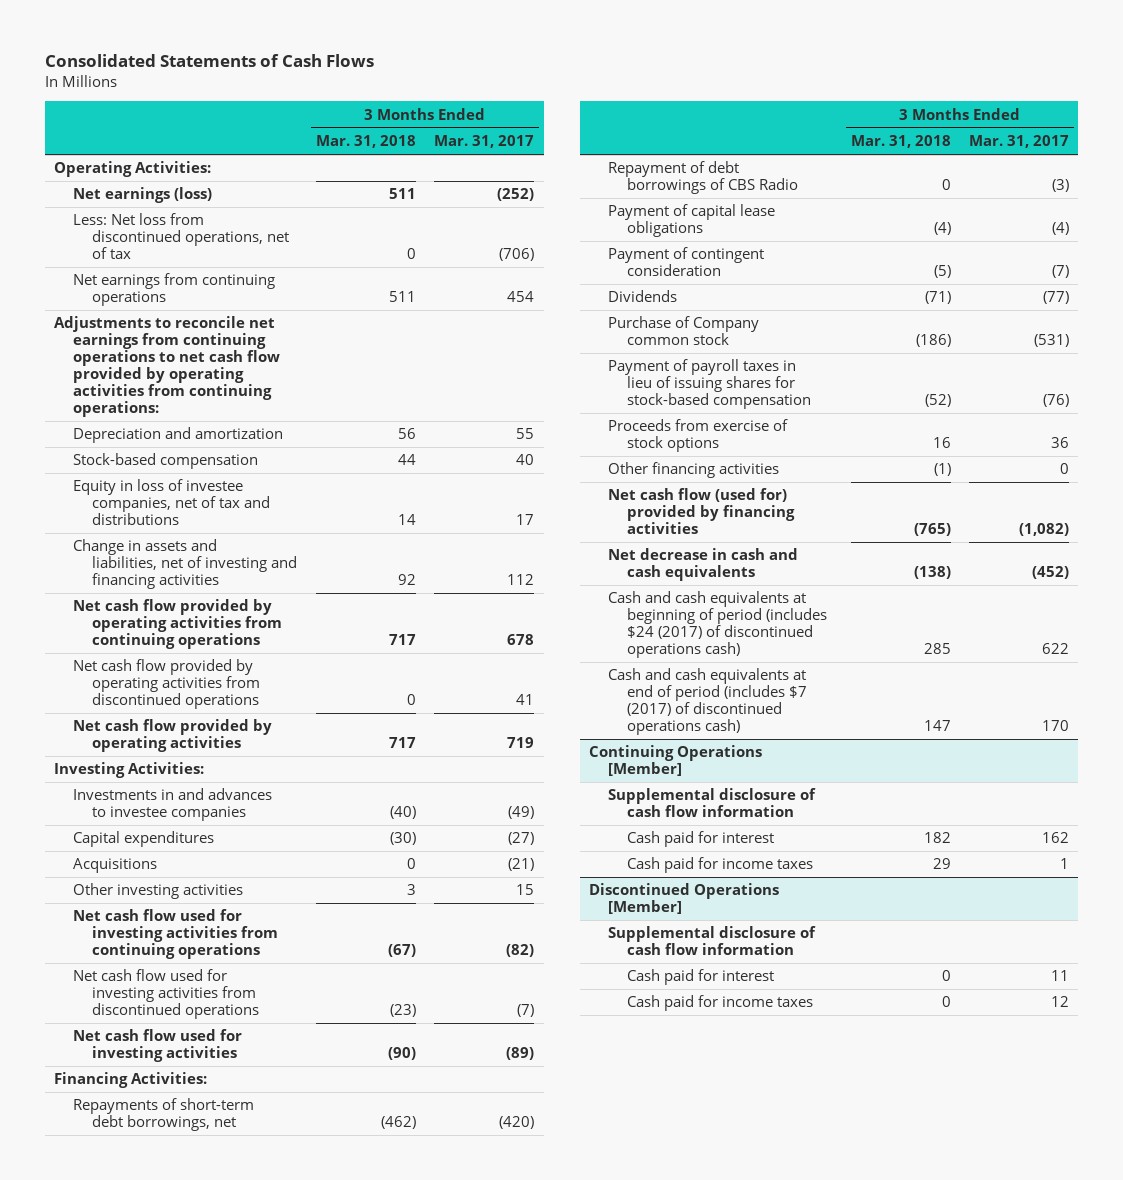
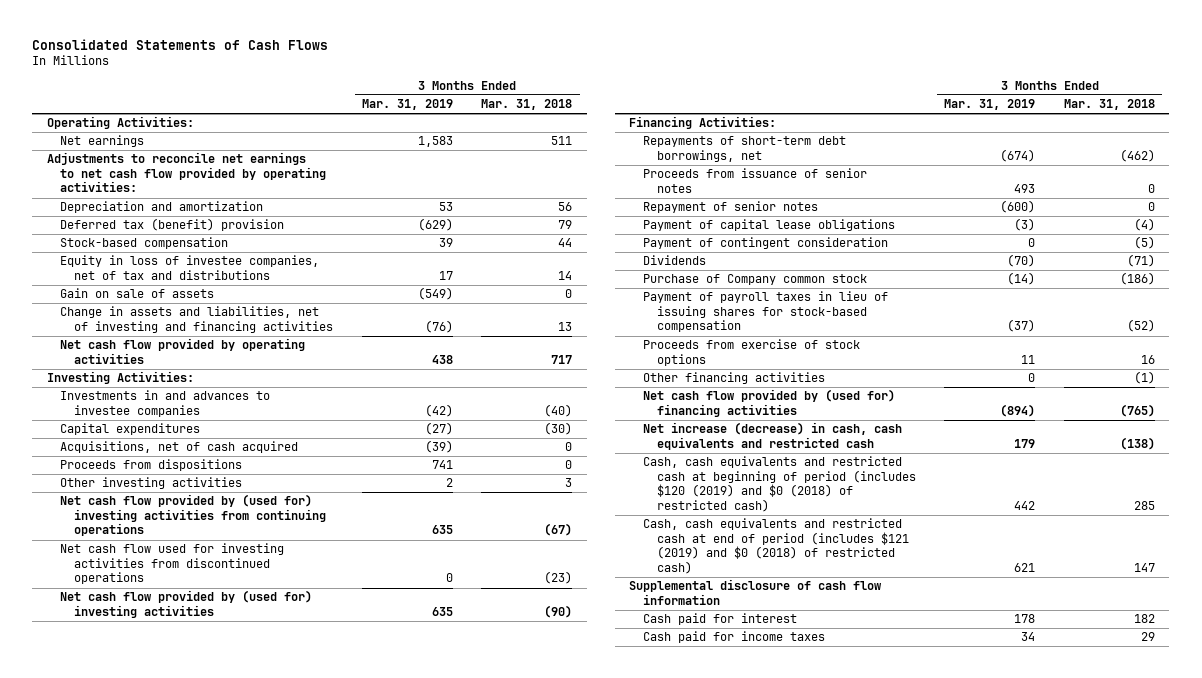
- | 3 Months Ended Mar. 31, 2018 | 3 Months Ended Mar. 31, 2017
+ | 3 Months Ended Mar. 31, 2019 | 3 Months Ended Mar. 31, 2018
- Net earnings (loss) | 511 | (252)
- Less: Net loss from discontinued operations, net of tax | 0 | (706)
- Net earnings from continuing operations | 511 | 454
- Adjustments to reconcile net earnings from continuing operations to net cash flow provided by operating activities from continuing operations:
+ Net earnings | 1,583 | 511
+ Adjustments to reconcile net earnings to net cash flow provided by operating activities:
+ Deferred tax (benefit) provision | (629) | 79
- Change in assets and liabilities, net of investing and financing activities | 92 | 112
- Net cash flow provided by operating activities from continuing operations | 717 | 678
- Net cash flow provided by operating activities from discontinued operations | 0 | 41
+ Gain on sale of assets | (549) | 0
+ Change in assets and liabilities, net of investing and financing activities | (76) | 13
- Acquisitions | 0 | (21)
+ Acquisitions, net of cash acquired | (39) | 0
+ Proceeds from dispositions | 741 | 0
- Net cash flow used for investing activities from continuing operations | (67) | (82)
+ Net cash flow provided by (used for) investing activities from continuing operations | 635 | (67)
- Net cash flow used for investing activities | (90) | (89)
+ Net cash flow provided by (used for) investing activities | 635 | (90)
- Repayment of debt borrowings of CBS Radio | 0 | (3)
+ Proceeds from issuance of senior notes | 493 | 0
+ Repayment of senior notes | (600) | 0
- Net cash flow (used for) provided by financing activities | (765) | (1,082)
- Net decrease in cash and cash equivalents | (138) | (452)
- Cash and cash equivalents at beginning of period (includes $24 (2017) of discontinued operations cash) | 285 | 622
- Cash and cash equivalents at end of period (includes $7 (2017) of discontinued operations cash) | 147 | 170
- Continuing Operations [Member]
+ Net cash flow provided by (used for) financing activities | (894) | (765)
+ Net increase (decrease) in cash, cash equivalents and restricted cash | 179 | (138)
+ Cash, cash equivalents and restricted cash at beginning of period (includes $120 (2019) and $0 (2018) of restricted cash) | 442 | 285
+ Cash, cash equivalents and restricted cash at end of period (includes $121 (2019) and $0 (2018) of restricted cash) | 621 | 147
- Discontinued Operations [Member]
- Supplemental disclosure of cash flow information
- Cash paid for interest | 0 | 11
- Cash paid for income taxes | 0 | 12

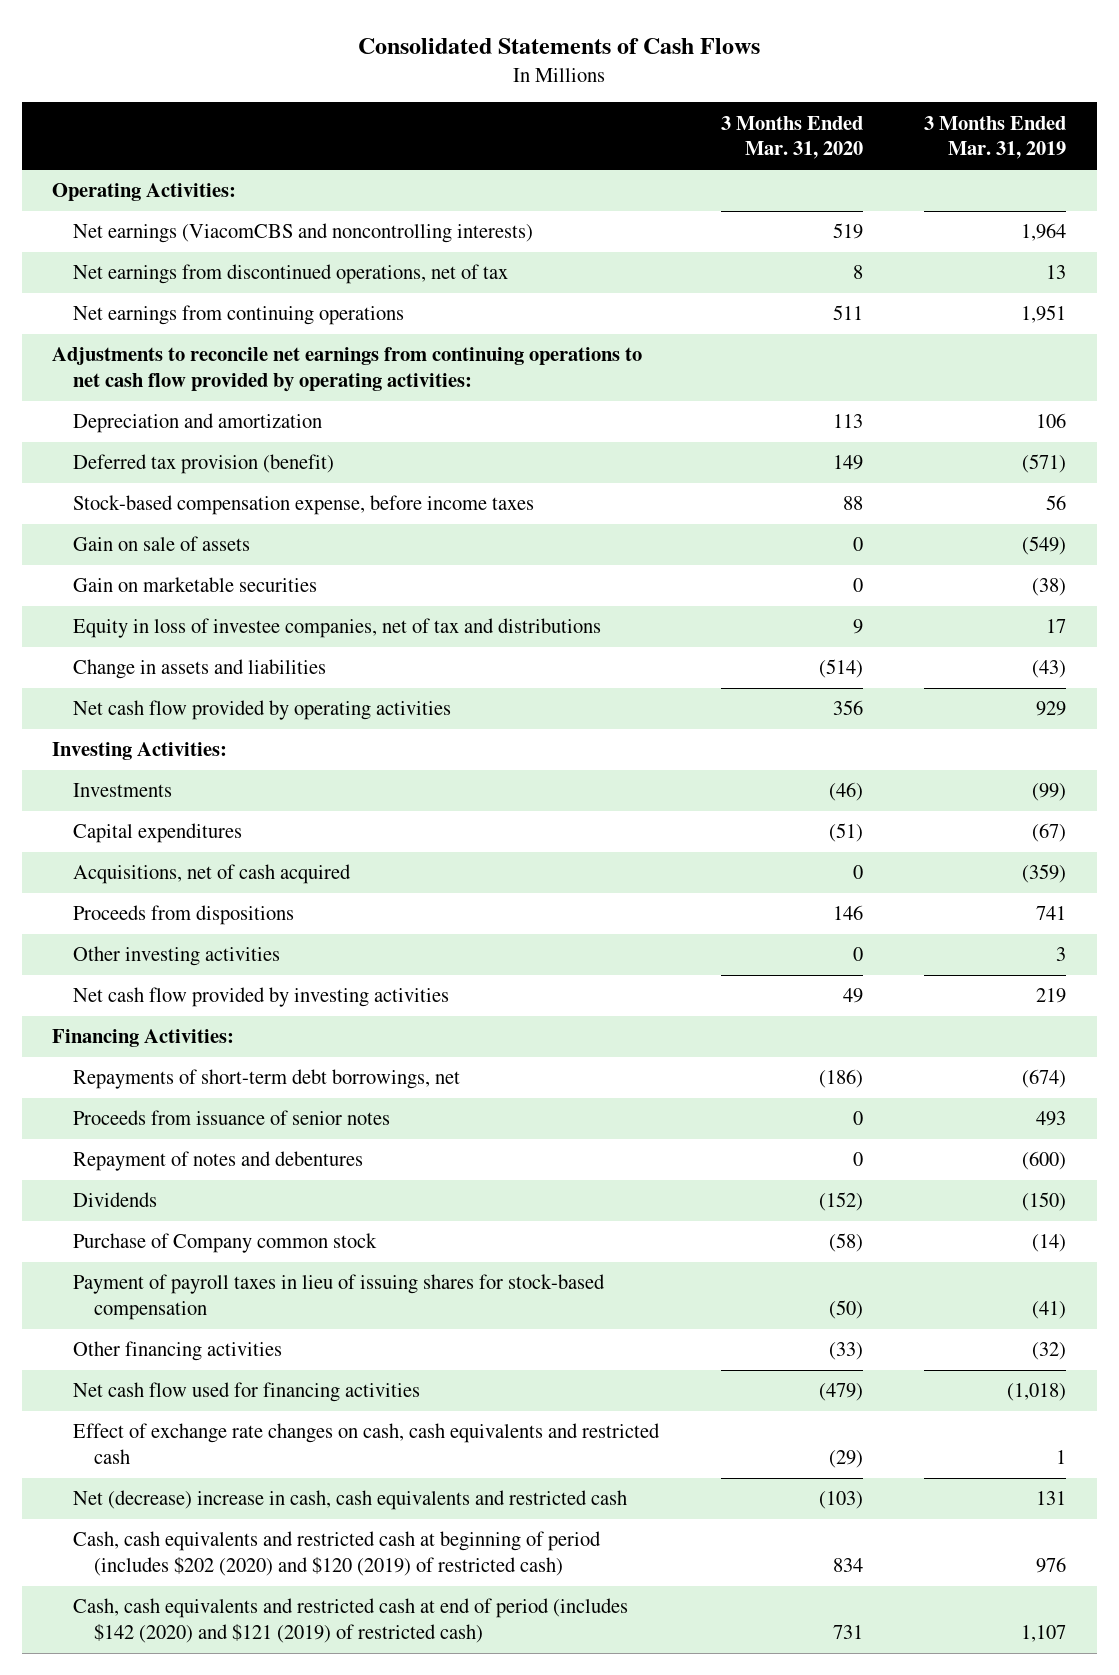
- | 3 Months Ended Mar. 31, 2019 | 3 Months Ended Mar. 31, 2018
+ | 3 Months Ended Mar. 31, 2020 | 3 Months Ended Mar. 31, 2019
- Net earnings | 1,583 | 511
- Adjustments to reconcile net earnings to net cash flow provided by operating activities:
- Depreciation and amortization | 53 | 56
- Deferred tax (benefit) provision | (629) | 79
- Stock-based compensation | 39 | 44
+ Net earnings (ViacomCBS and noncontrolling interests) | 519 | 1,964
+ Net earnings from discontinued operations, net of tax | 8 | 13
+ Net earnings from continuing operations | 511 | 1,951
+ Adjustments to reconcile net earnings from continuing operations to net cash flow provided by operating activities:
+ Depreciation and amortization | 113 | 106
+ Deferred tax provision (benefit) | 149 | (571)
+ Stock-based compensation expense, before income taxes | 88 | 56
- Change in assets and liabilities, net of investing and financing activities | (76) | 13
- Net cash flow provided by operating activities | 438 | 717
+ Gain on marketable securities | 0 | (38)
moved down: Equity in loss of investee companies, net of tax and distributions | 9 | 17
+ Change in assets and liabilities | (514) | (43)
+ Net cash flow provided by operating activities | 356 | 929
- Investments in and advances to investee companies | (42) | (40)
- Capital expenditures | (27) | (30)
- Acquisitions, net of cash acquired | (39) | 0
+ Investments | (46) | (99)
+ Capital expenditures | (51) | (67)
+ Acquisitions, net of cash acquired | 0 | (359)
- Other investing activities | 2 | 3
- Net cash flow provided by (used for) investing activities from continuing operations | 635 | (67)
- Net cash flow used for investing activities from discontinued operations | 0 | (23)
- Net cash flow provided by (used for) investing activities | 635 | (90)
+ Other investing activities | 0 | 3
+ Net cash flow provided by investing activities | 49 | 219
- Repayment of senior notes | (600) | 0
- Payment of capital lease obligations | (3) | (4)
- Payment of contingent consideration | 0 | (5)
- Dividends | (70) | (71)
+ Repayment of notes and debentures | 0 | (600)
+ Dividends | (152) | (150)
- Payment of payroll taxes in lieu of issuing shares for stock-based compensation | (37) | (52)
- Proceeds from exercise of stock options | 11 | 16
- Other financing activities | 0 | (1)
- Net cash flow provided by (used for) financing activities | (894) | (765)
- Net increase (decrease) in cash, cash equivalents and restricted cash | 179 | (138)
- Cash, cash equivalents and restricted cash at beginning of period (includes $120 (2019) and $0 (2018) of restricted cash) | 442 | 285
- Cash, cash equivalents and restricted cash at end of period (includes $121 (2019) and $0 (2018) of restricted cash) | 621 | 147
- Supplemental disclosure of cash flow information
- Cash paid for interest | 178 | 182
- Cash paid for income taxes | 34 | 29
+ Payment of payroll taxes in lieu of issuing shares for stock-based compensation | (50) | (41)
+ Other financing activities | (33) | (32)
+ Net cash flow used for financing activities | (479) | (1,018)
+ Effect of exchange rate changes on cash, cash equivalents and restricted cash | (29) | 1
+ Net (decrease) increase in cash, cash equivalents and restricted cash | (103) | 131
+ Cash, cash equivalents and restricted cash at beginning of period (includes $202 (2020) and $120 (2019) of restricted cash) | 834 | 976
+ Cash, cash equivalents and restricted cash at end of period (includes $142 (2020) and $121 (2019) of restricted cash) | 731 | 1,107

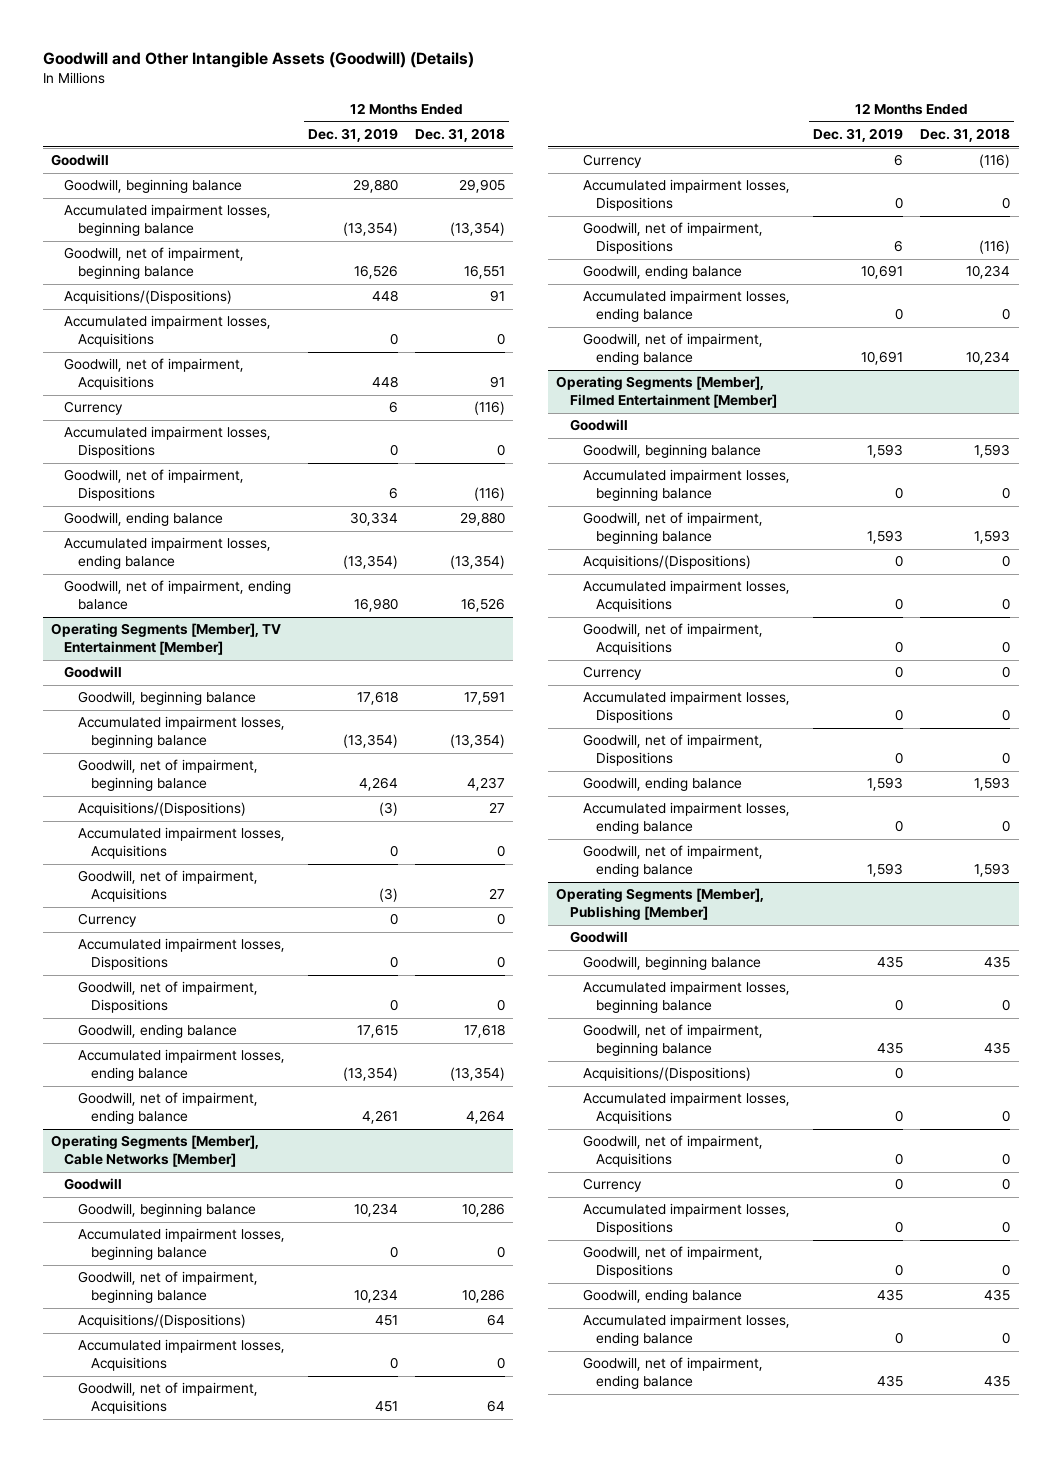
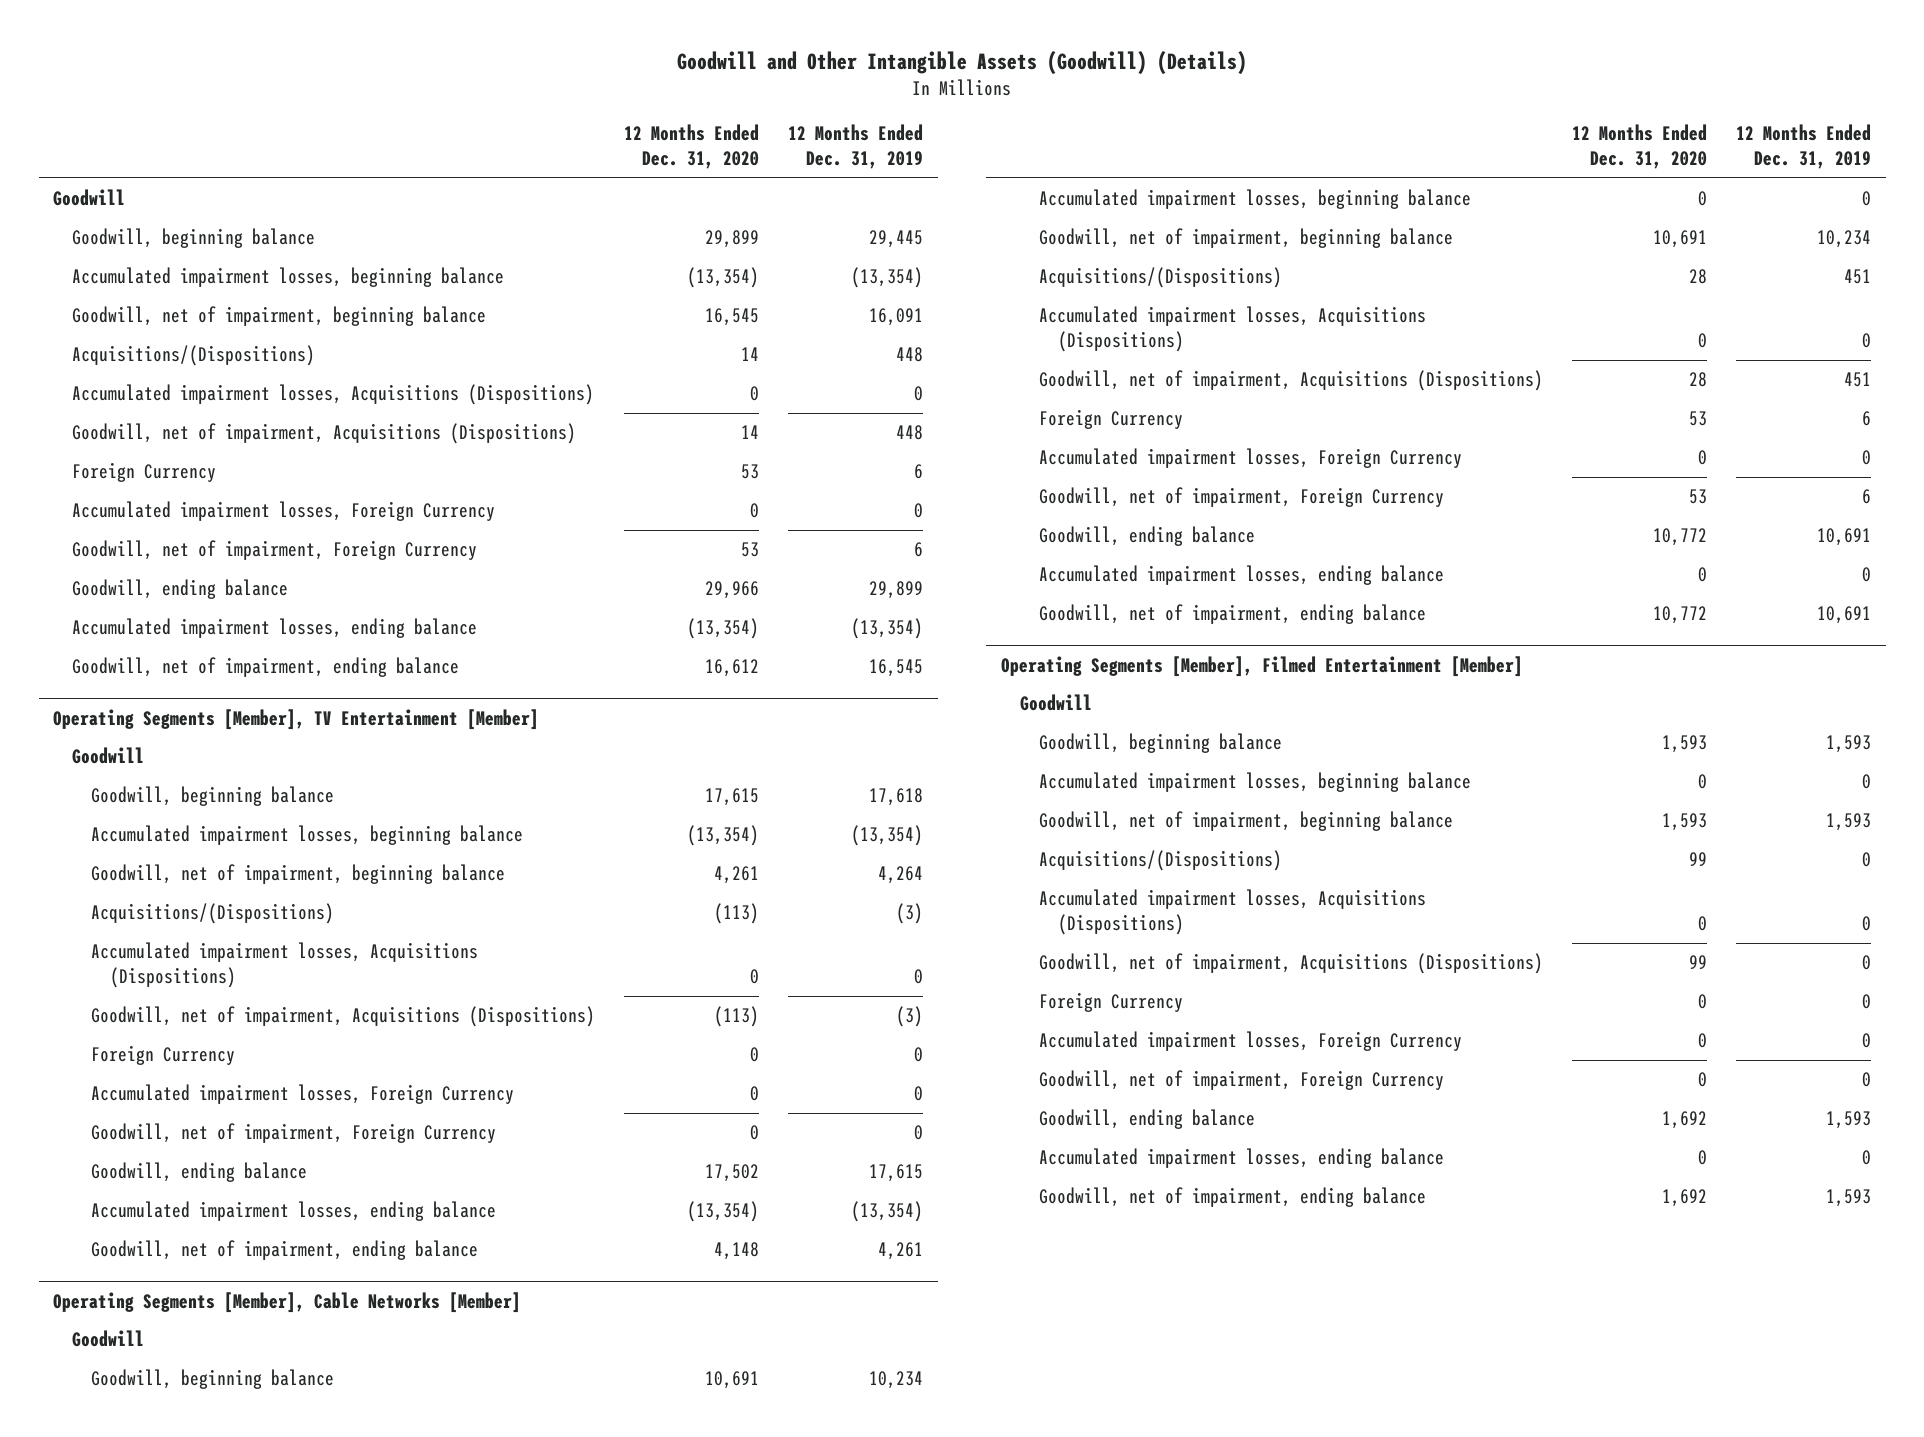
- | 12 Months Ended Dec. 31, 2019 | 12 Months Ended Dec. 31, 2018
+ | 12 Months Ended Dec. 31, 2020 | 12 Months Ended Dec. 31, 2019
- Goodwill, beginning balance | 29,880 | 29,905
+ Goodwill, beginning balance | 29,899 | 29,445
- Goodwill, net of impairment, beginning balance | 16,526 | 16,551
+ Goodwill, net of impairment, beginning balance | 16,545 | 16,091
- Accumulated impairment losses, Acquisitions | 0 | 0
- Goodwill, net of impairment, Acquisitions | 448 | 91
- Currency | 6 | (116)
- Accumulated impairment losses, Dispositions | 0 | 0
- Goodwill, net of impairment, Dispositions | 6 | (116)
- Goodwill, ending balance | 30,334 | 29,880
+ Accumulated impairment losses, Acquisitions (Dispositions) | 0 | 0
+ Goodwill, net of impairment, Acquisitions (Dispositions) | 14 | 448
+ Foreign Currency | 53 | 6
+ Accumulated impairment losses, Foreign Currency | 0 | 0
+ Goodwill, net of impairment, Foreign Currency | 53 | 6
+ Goodwill, ending balance | 29,966 | 29,899
- Goodwill, net of impairment, ending balance | 16,980 | 16,526
+ Goodwill, net of impairment, ending balance | 16,612 | 16,545
@ Operating Segments [Member], TV Entertainment [Member]
- Accumulated impairment losses, Acquisitions | 0 | 0
- Goodwill, net of impairment, Acquisitions | (3) | 27
- Currency | 0 | 0
- Accumulated impairment losses, Dispositions | 0 | 0
- Goodwill, net of impairment, Dispositions | 0 | 0
+ Accumulated impairment losses, Acquisitions (Dispositions) | 0 | 0
+ Goodwill, net of impairment, Acquisitions (Dispositions) | (113) | (3)
+ Foreign Currency | 0 | 0
+ Accumulated impairment losses, Foreign Currency | 0 | 0
+ Goodwill, net of impairment, Foreign Currency | 0 | 0
@ Operating Segments [Member], Cable Networks [Member]
- Accumulated impairment losses, Acquisitions | 0 | 0
- Goodwill, net of impairment, Acquisitions | 451 | 64
- Currency | 6 | (116)
- Accumulated impairment losses, Dispositions | 0 | 0
- Goodwill, net of impairment, Dispositions | 6 | (116)
+ Accumulated impairment losses, Acquisitions (Dispositions) | 0 | 0
+ Goodwill, net of impairment, Acquisitions (Dispositions) | 28 | 451
+ Foreign Currency | 53 | 6
+ Accumulated impairment losses, Foreign Currency | 0 | 0
+ Goodwill, net of impairment, Foreign Currency | 53 | 6
@ Operating Segments [Member], Filmed Entertainment [Member]
- Accumulated impairment losses, Acquisitions | 0 | 0
- Goodwill, net of impairment, Acquisitions | 0 | 0
- Currency | 0 | 0
- Accumulated impairment losses, Dispositions | 0 | 0
- Goodwill, net of impairment, Dispositions | 0 | 0
+ Accumulated impairment losses, Acquisitions (Dispositions) | 0 | 0
+ Goodwill, net of impairment, Acquisitions (Dispositions) | 99 | 0
+ Foreign Currency | 0 | 0
+ Accumulated impairment losses, Foreign Currency | 0 | 0
+ Goodwill, net of impairment, Foreign Currency | 0 | 0
- Operating Segments [Member], Publishing [Member]
- Goodwill
- Goodwill, beginning balance | 435 | 435
- Accumulated impairment losses, beginning balance | 0 | 0
- Goodwill, net of impairment, beginning balance | 435 | 435
- Acquisitions/(Dispositions) | 0 |
- Accumulated impairment losses, Acquisitions | 0 | 0
- Goodwill, net of impairment, Acquisitions | 0 | 0
- Currency | 0 | 0
- Accumulated impairment losses, Dispositions | 0 | 0
- Goodwill, net of impairment, Dispositions | 0 | 0
- Goodwill, ending balance | 435 | 435
- Accumulated impairment losses, ending balance | 0 | 0
- Goodwill, net of impairment, ending balance | 435 | 435

